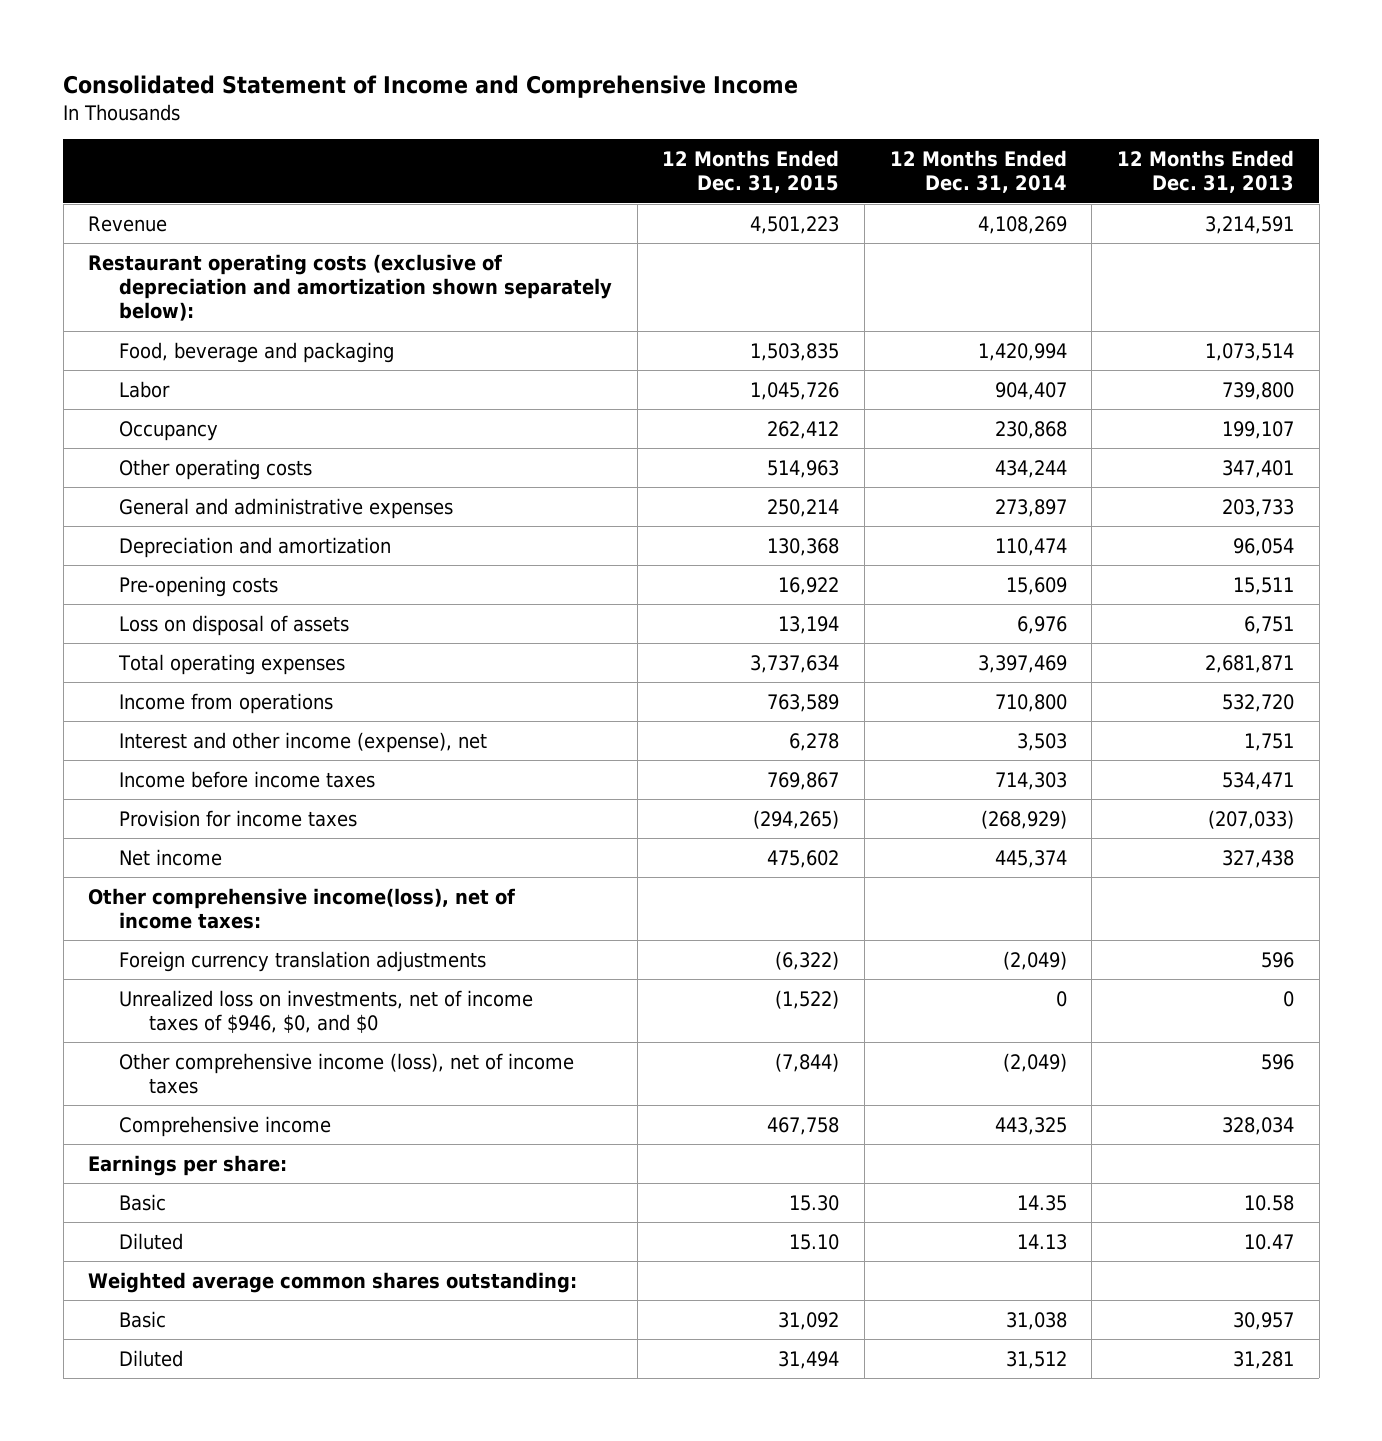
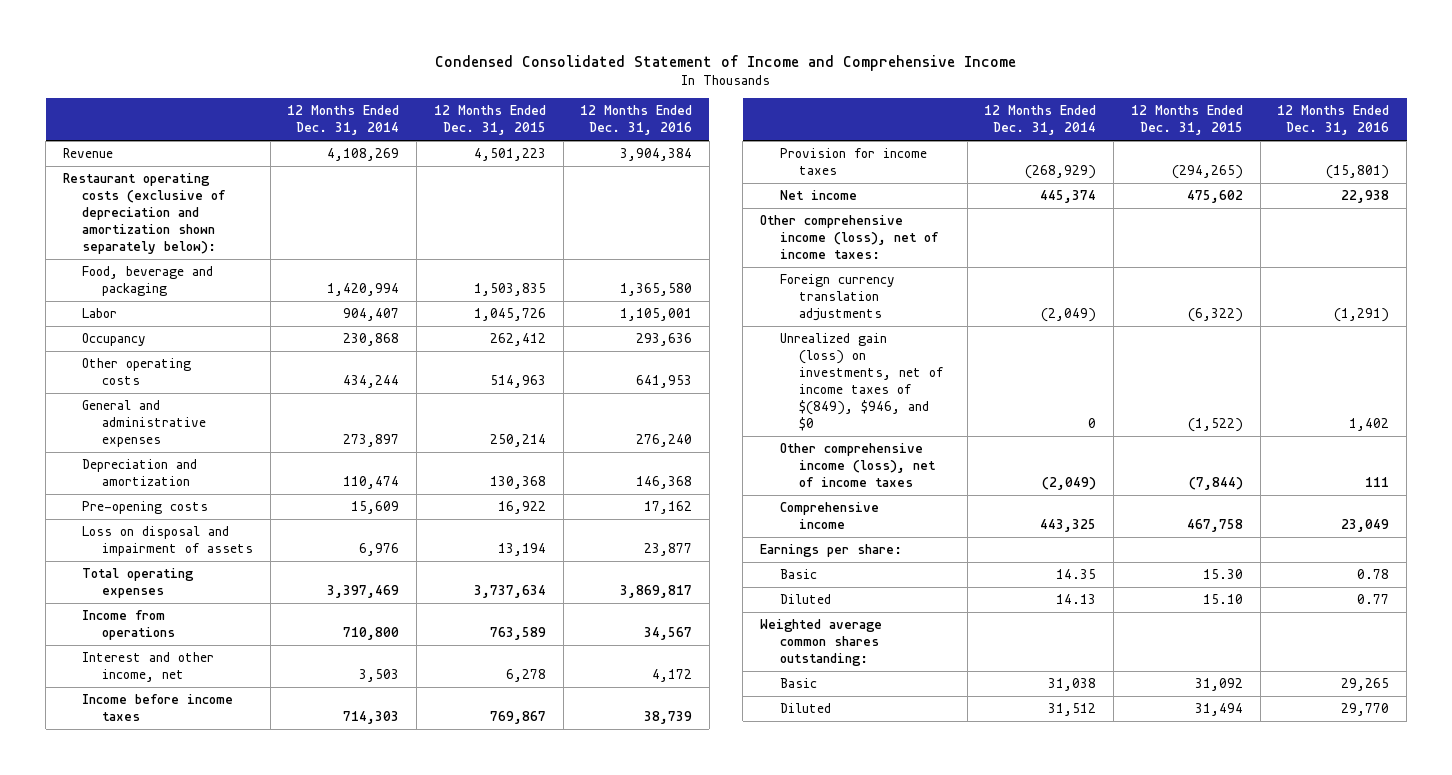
- Consolidated Statement of Income and Comprehensive Income
+ Condensed Consolidated Statement of Income and Comprehensive Income
- | 12 Months Ended Dec. 31, 2015 | 12 Months Ended Dec. 31, 2014 | 12 Months Ended Dec. 31, 2013
+ | 12 Months Ended Dec. 31, 2014 | 12 Months Ended Dec. 31, 2015 | 12 Months Ended Dec. 31, 2016
- Loss on disposal of assets | 13,194 | 6,976 | 6,751
+ Loss on disposal and impairment of assets | 6,976 | 13,194 | 23,877
- Interest and other income (expense), net | 6,278 | 3,503 | 1,751
+ Interest and other income, net | 3,503 | 6,278 | 4,172
- Other comprehensive income(loss), net of income taxes:
+ Other comprehensive income (loss), net of income taxes:
- Unrealized loss on investments, net of income taxes of $946, $0, and $0 | (1,522) | 0 | 0
+ Unrealized gain (loss) on investments, net of income taxes of $(849), $946, and $0 | 0 | (1,522) | 1,402

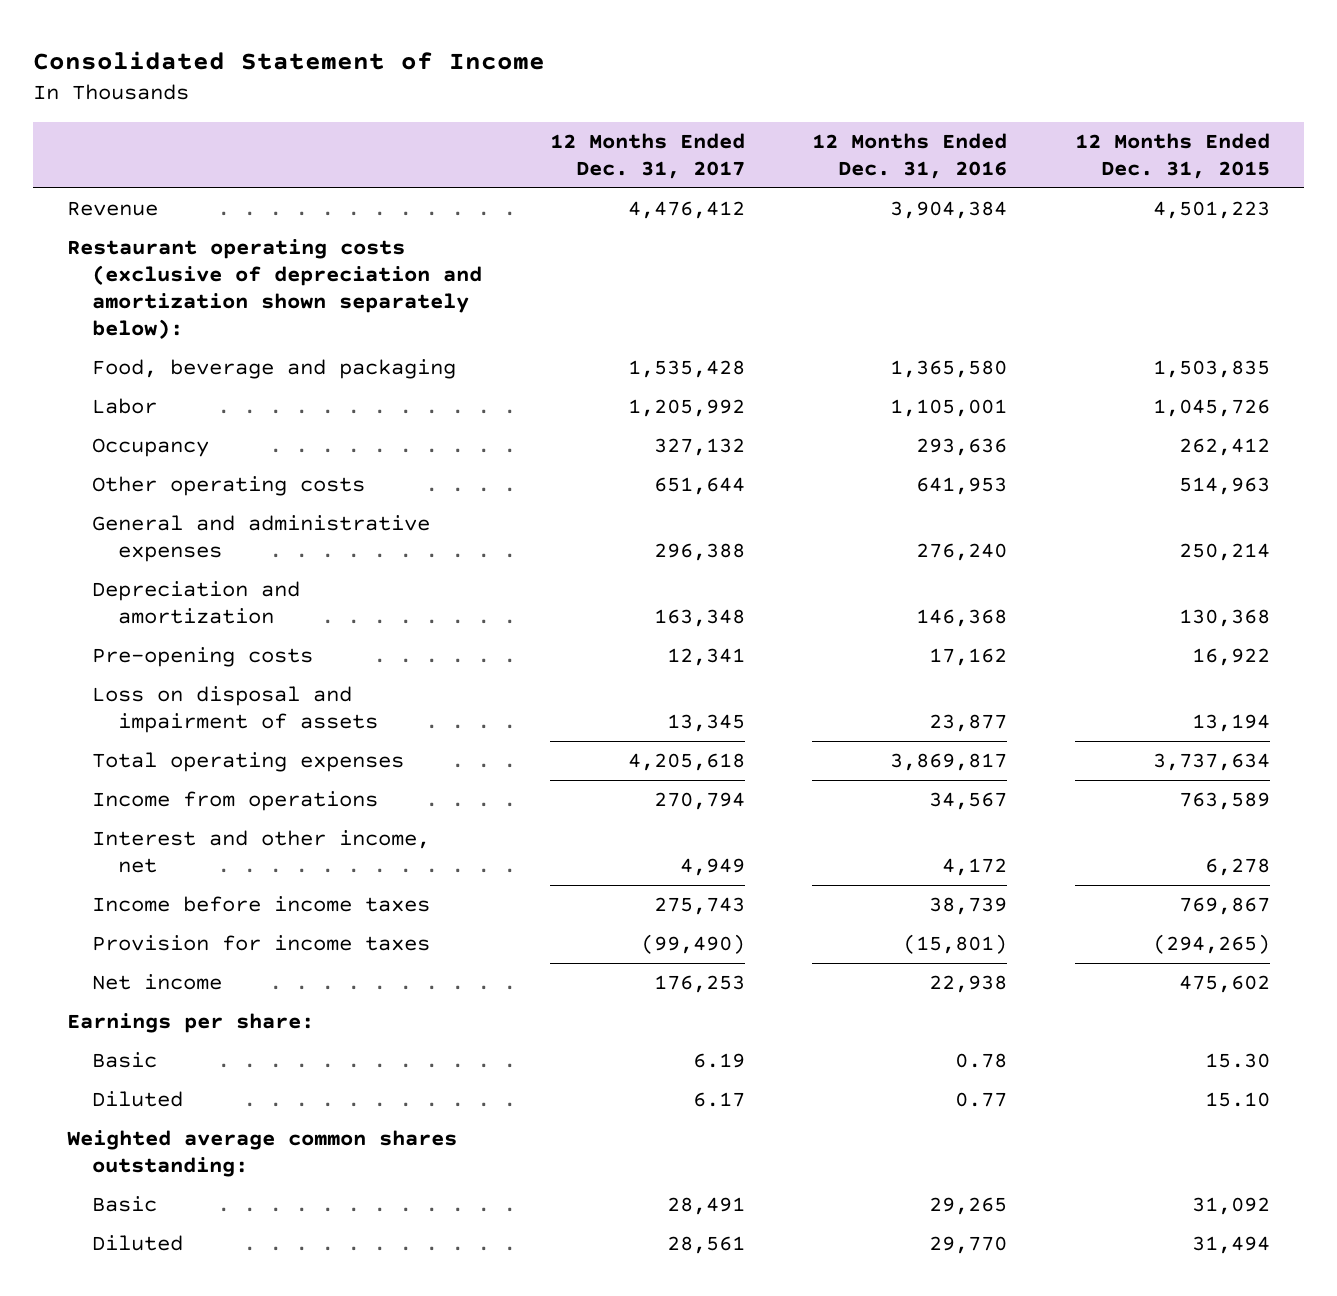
- Condensed Consolidated Statement of Income and Comprehensive Income
+ Consolidated Statement of Income
- | 12 Months Ended Dec. 31, 2014 | 12 Months Ended Dec. 31, 2015 | 12 Months Ended Dec. 31, 2016
+ | 12 Months Ended Dec. 31, 2017 | 12 Months Ended Dec. 31, 2016 | 12 Months Ended Dec. 31, 2015
- Other comprehensive income (loss), net of income taxes:
- Foreign currency translation adjustments | (2,049) | (6,322) | (1,291)
- Unrealized gain (loss) on investments, net of income taxes of $(849), $946, and $0 | 0 | (1,522) | 1,402
- Other comprehensive income (loss), net of income taxes | (2,049) | (7,844) | 111
- Comprehensive income | 443,325 | 467,758 | 23,049

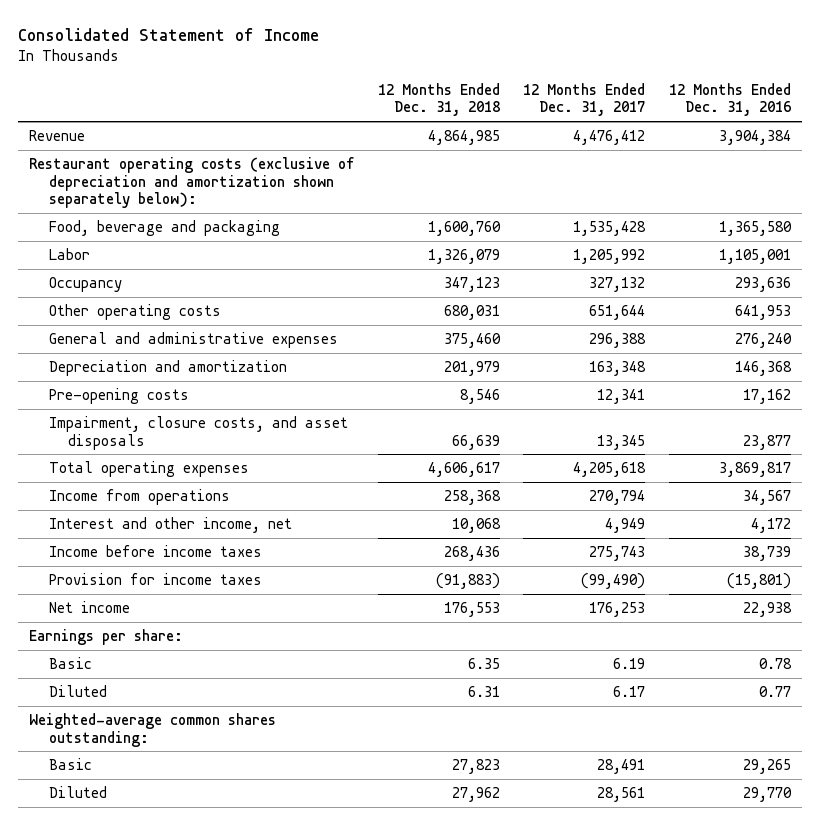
- | 12 Months Ended Dec. 31, 2017 | 12 Months Ended Dec. 31, 2016 | 12 Months Ended Dec. 31, 2015
+ | 12 Months Ended Dec. 31, 2018 | 12 Months Ended Dec. 31, 2017 | 12 Months Ended Dec. 31, 2016
- Loss on disposal and impairment of assets | 13,345 | 23,877 | 13,194
+ Impairment, closure costs, and asset disposals | 66,639 | 13,345 | 23,877
- Weighted average common shares outstanding:
+ Weighted-average common shares outstanding:

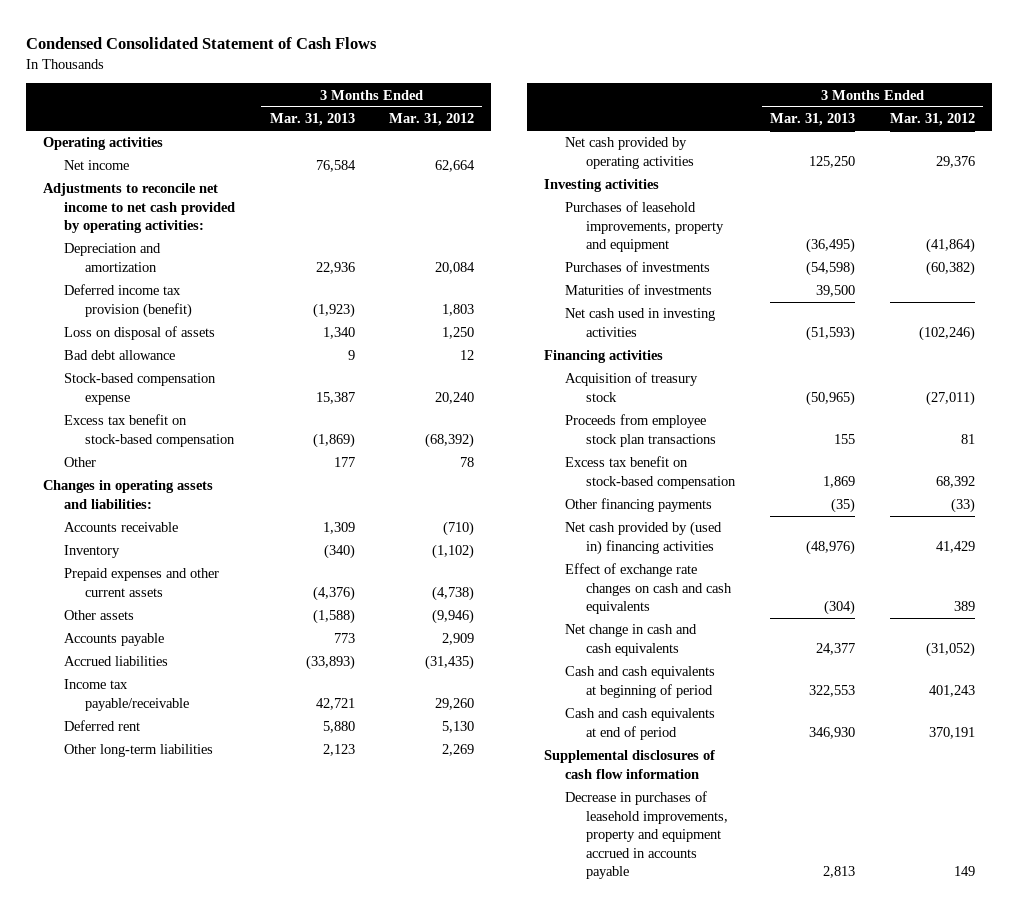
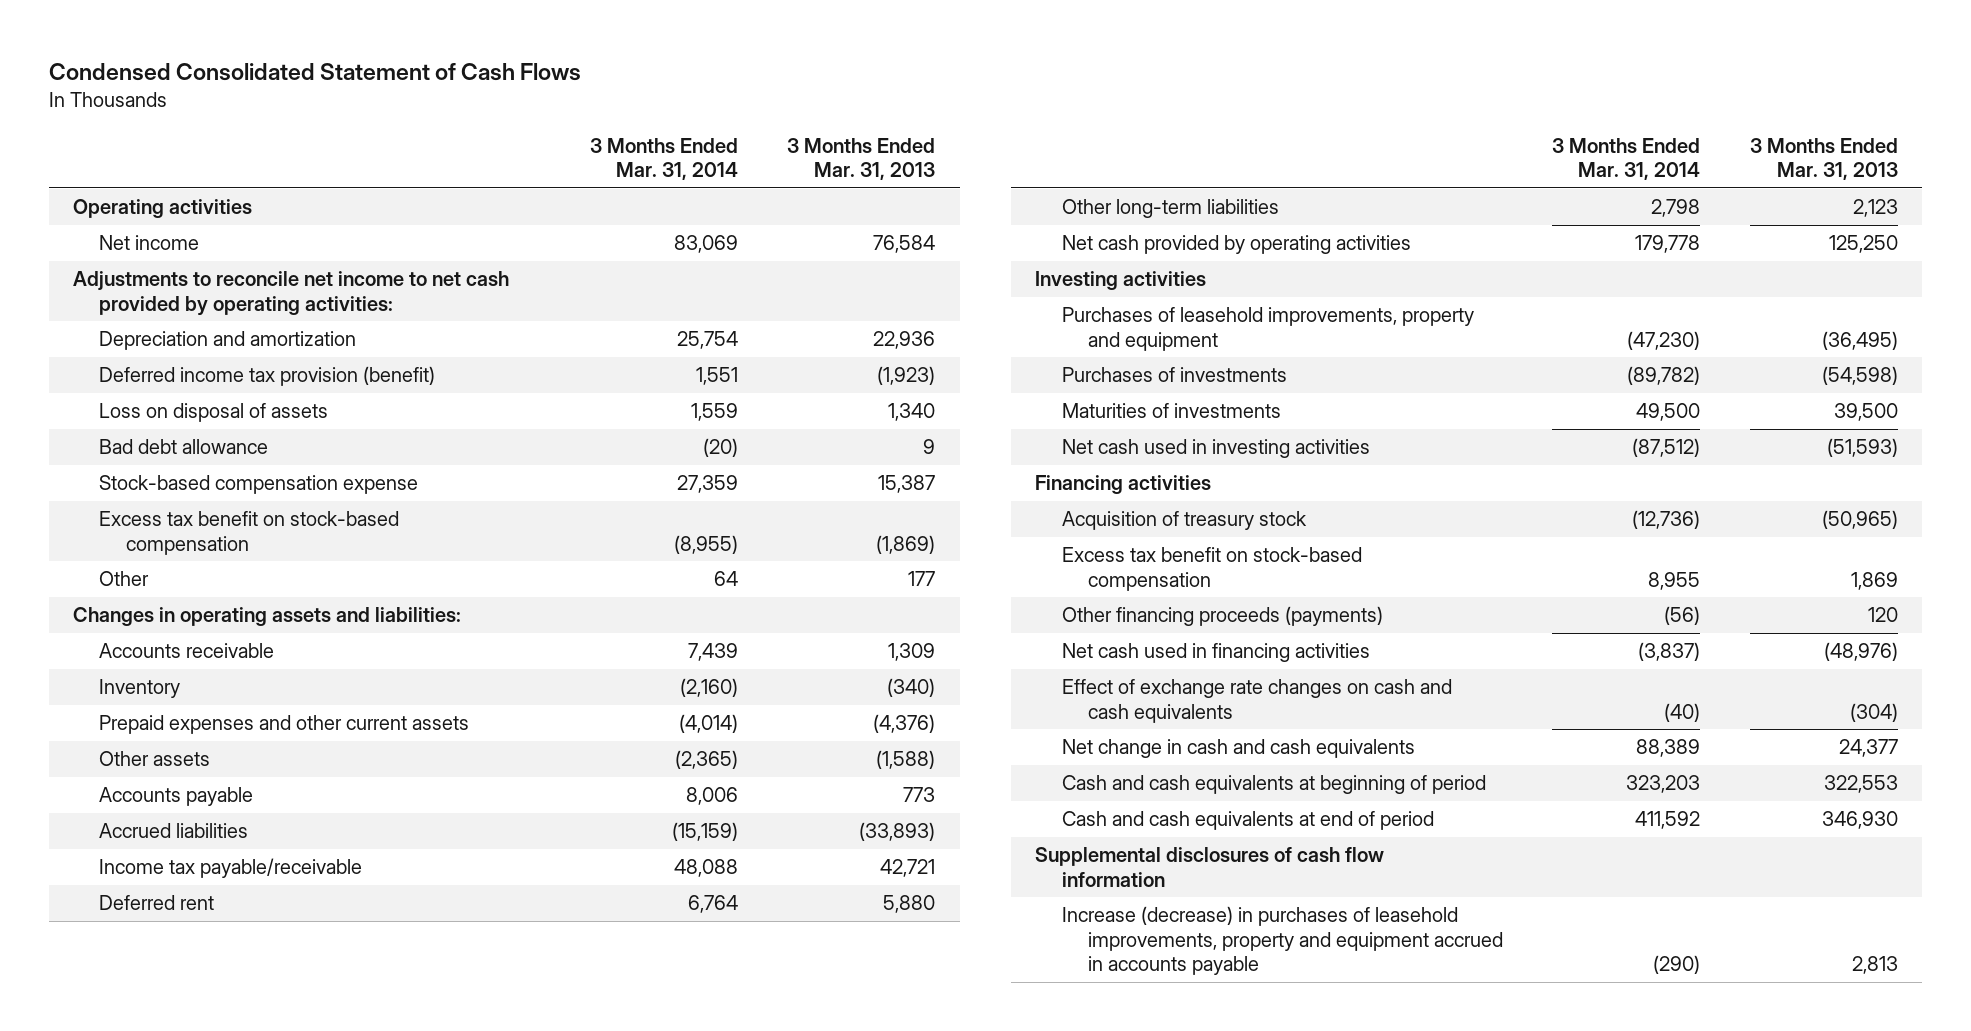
- | 3 Months Ended Mar. 31, 2013 | 3 Months Ended Mar. 31, 2012
+ | 3 Months Ended Mar. 31, 2014 | 3 Months Ended Mar. 31, 2013
- Proceeds from employee stock plan transactions | 155 | 81
- Other financing payments | (35) | (33)
- Net cash provided by (used in) financing activities | (48,976) | 41,429
+ Other financing proceeds (payments) | (56) | 120
+ Net cash used in financing activities | (3,837) | (48,976)
- Decrease in purchases of leasehold improvements, property and equipment accrued in accounts payable | 2,813 | 149
+ Increase (decrease) in purchases of leasehold improvements, property and equipment accrued in accounts payable | (290) | 2,813

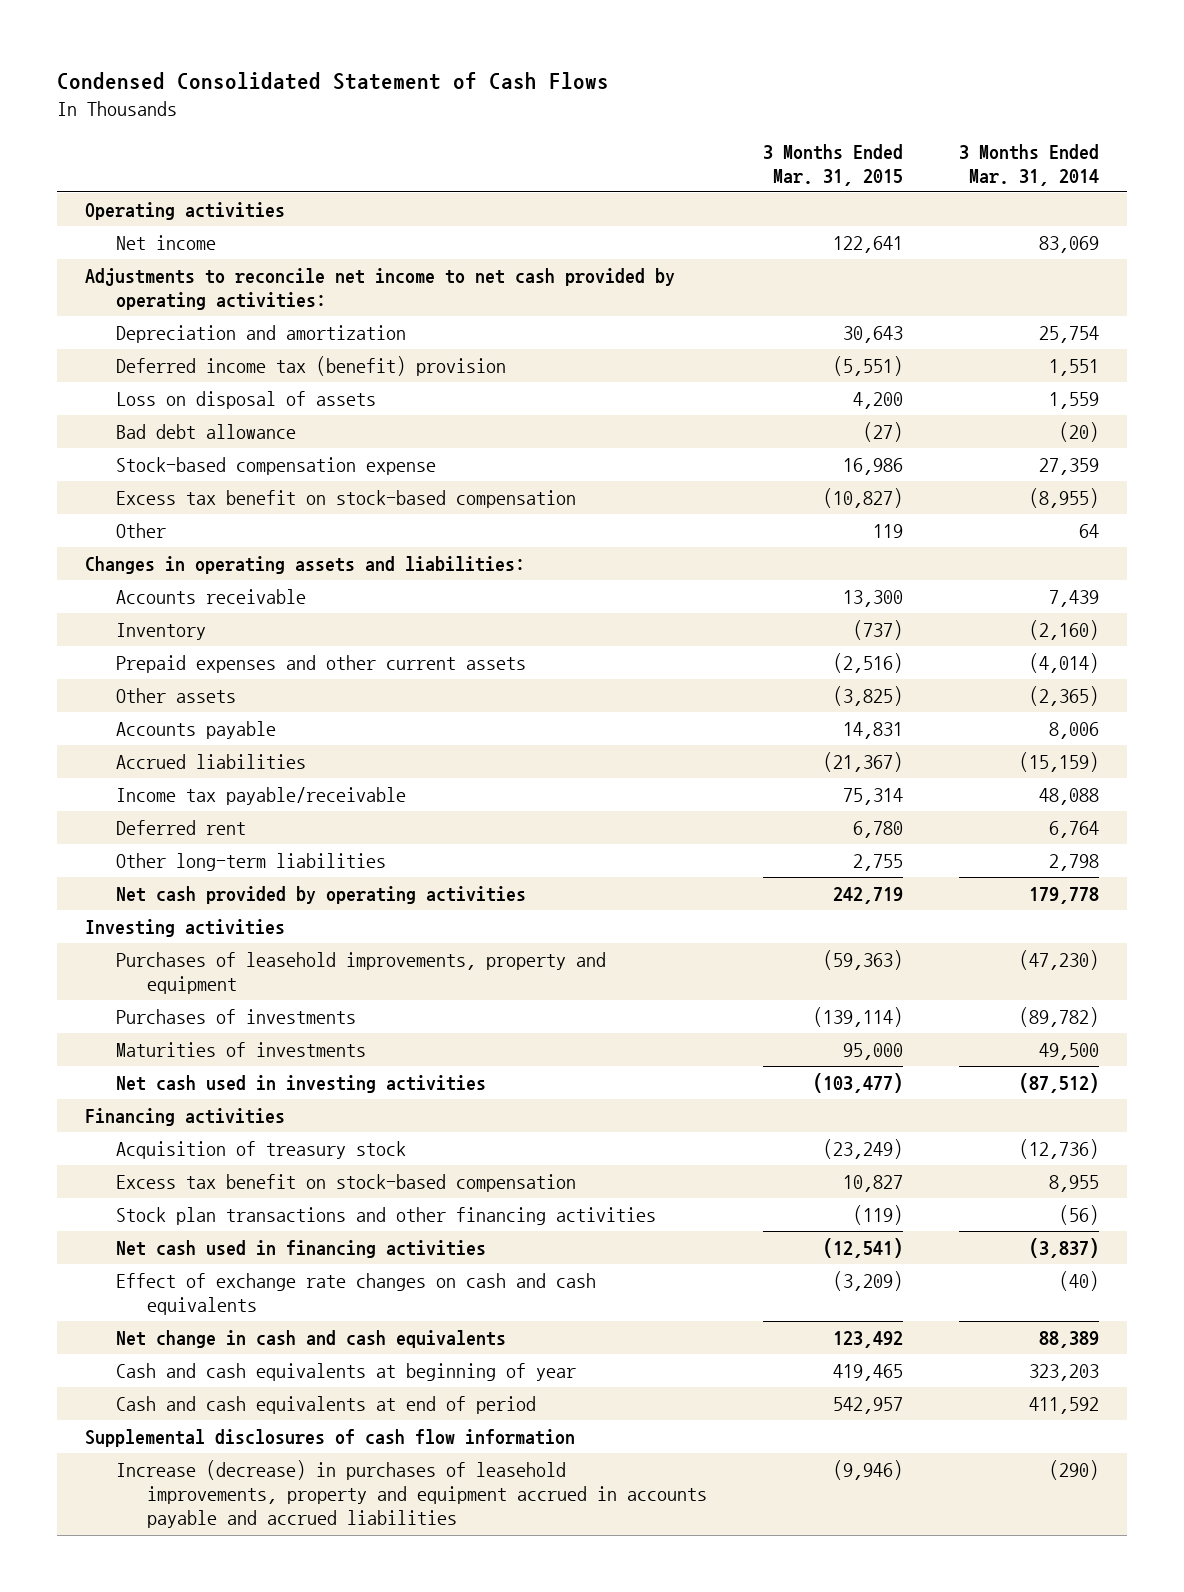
- | 3 Months Ended Mar. 31, 2014 | 3 Months Ended Mar. 31, 2013
+ | 3 Months Ended Mar. 31, 2015 | 3 Months Ended Mar. 31, 2014
- Deferred income tax provision (benefit) | 1,551 | (1,923)
+ Deferred income tax (benefit) provision | (5,551) | 1,551
- Other financing proceeds (payments) | (56) | 120
+ Stock plan transactions and other financing activities | (119) | (56)
- Cash and cash equivalents at beginning of period | 323,203 | 322,553
+ Cash and cash equivalents at beginning of year | 419,465 | 323,203
- Increase (decrease) in purchases of leasehold improvements, property and equipment accrued in accounts payable | (290) | 2,813
+ Increase (decrease) in purchases of leasehold improvements, property and equipment accrued in accounts payable and accrued liabilities | (9,946) | (290)

